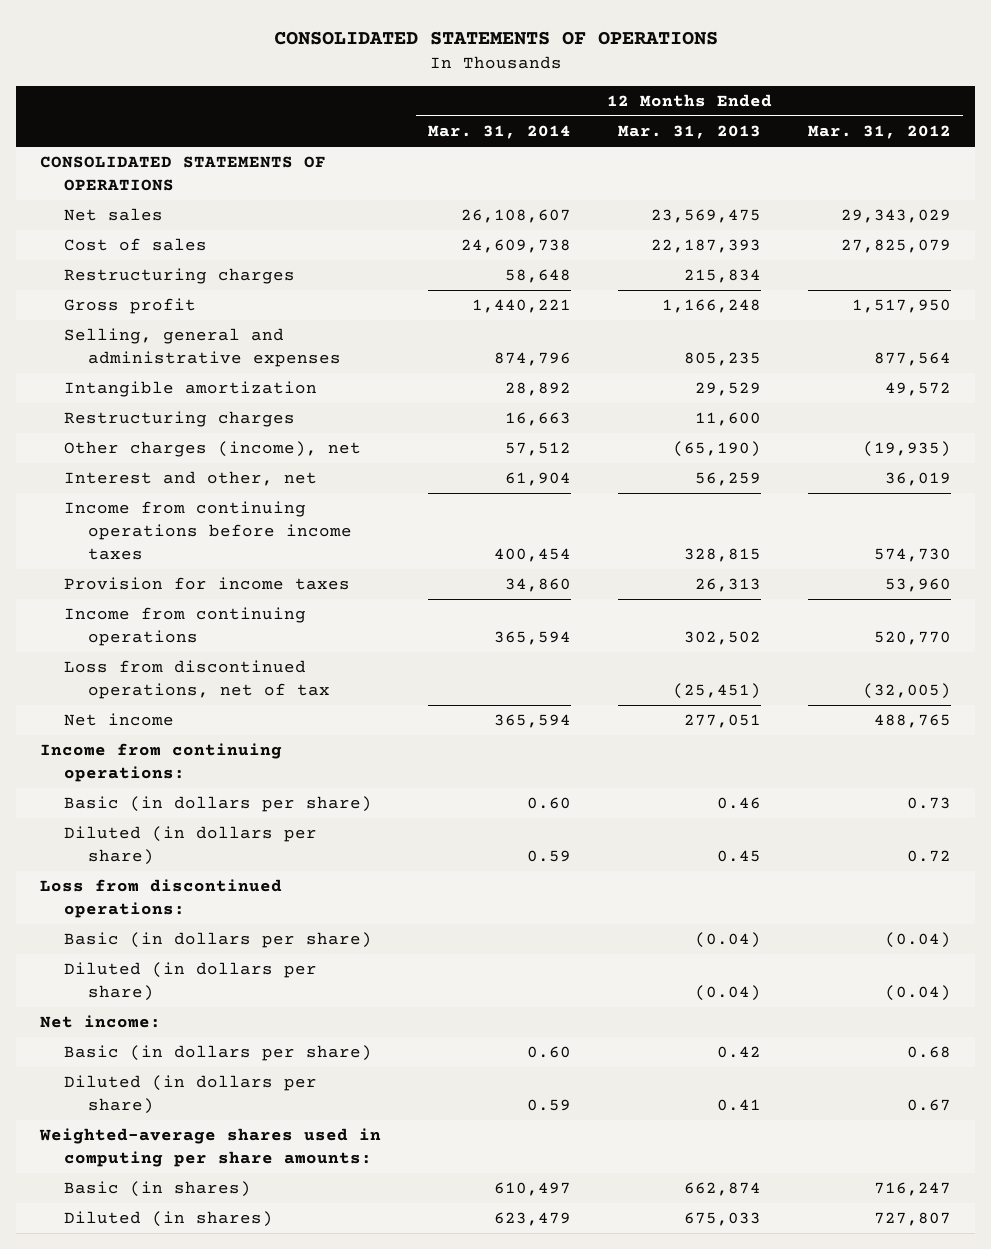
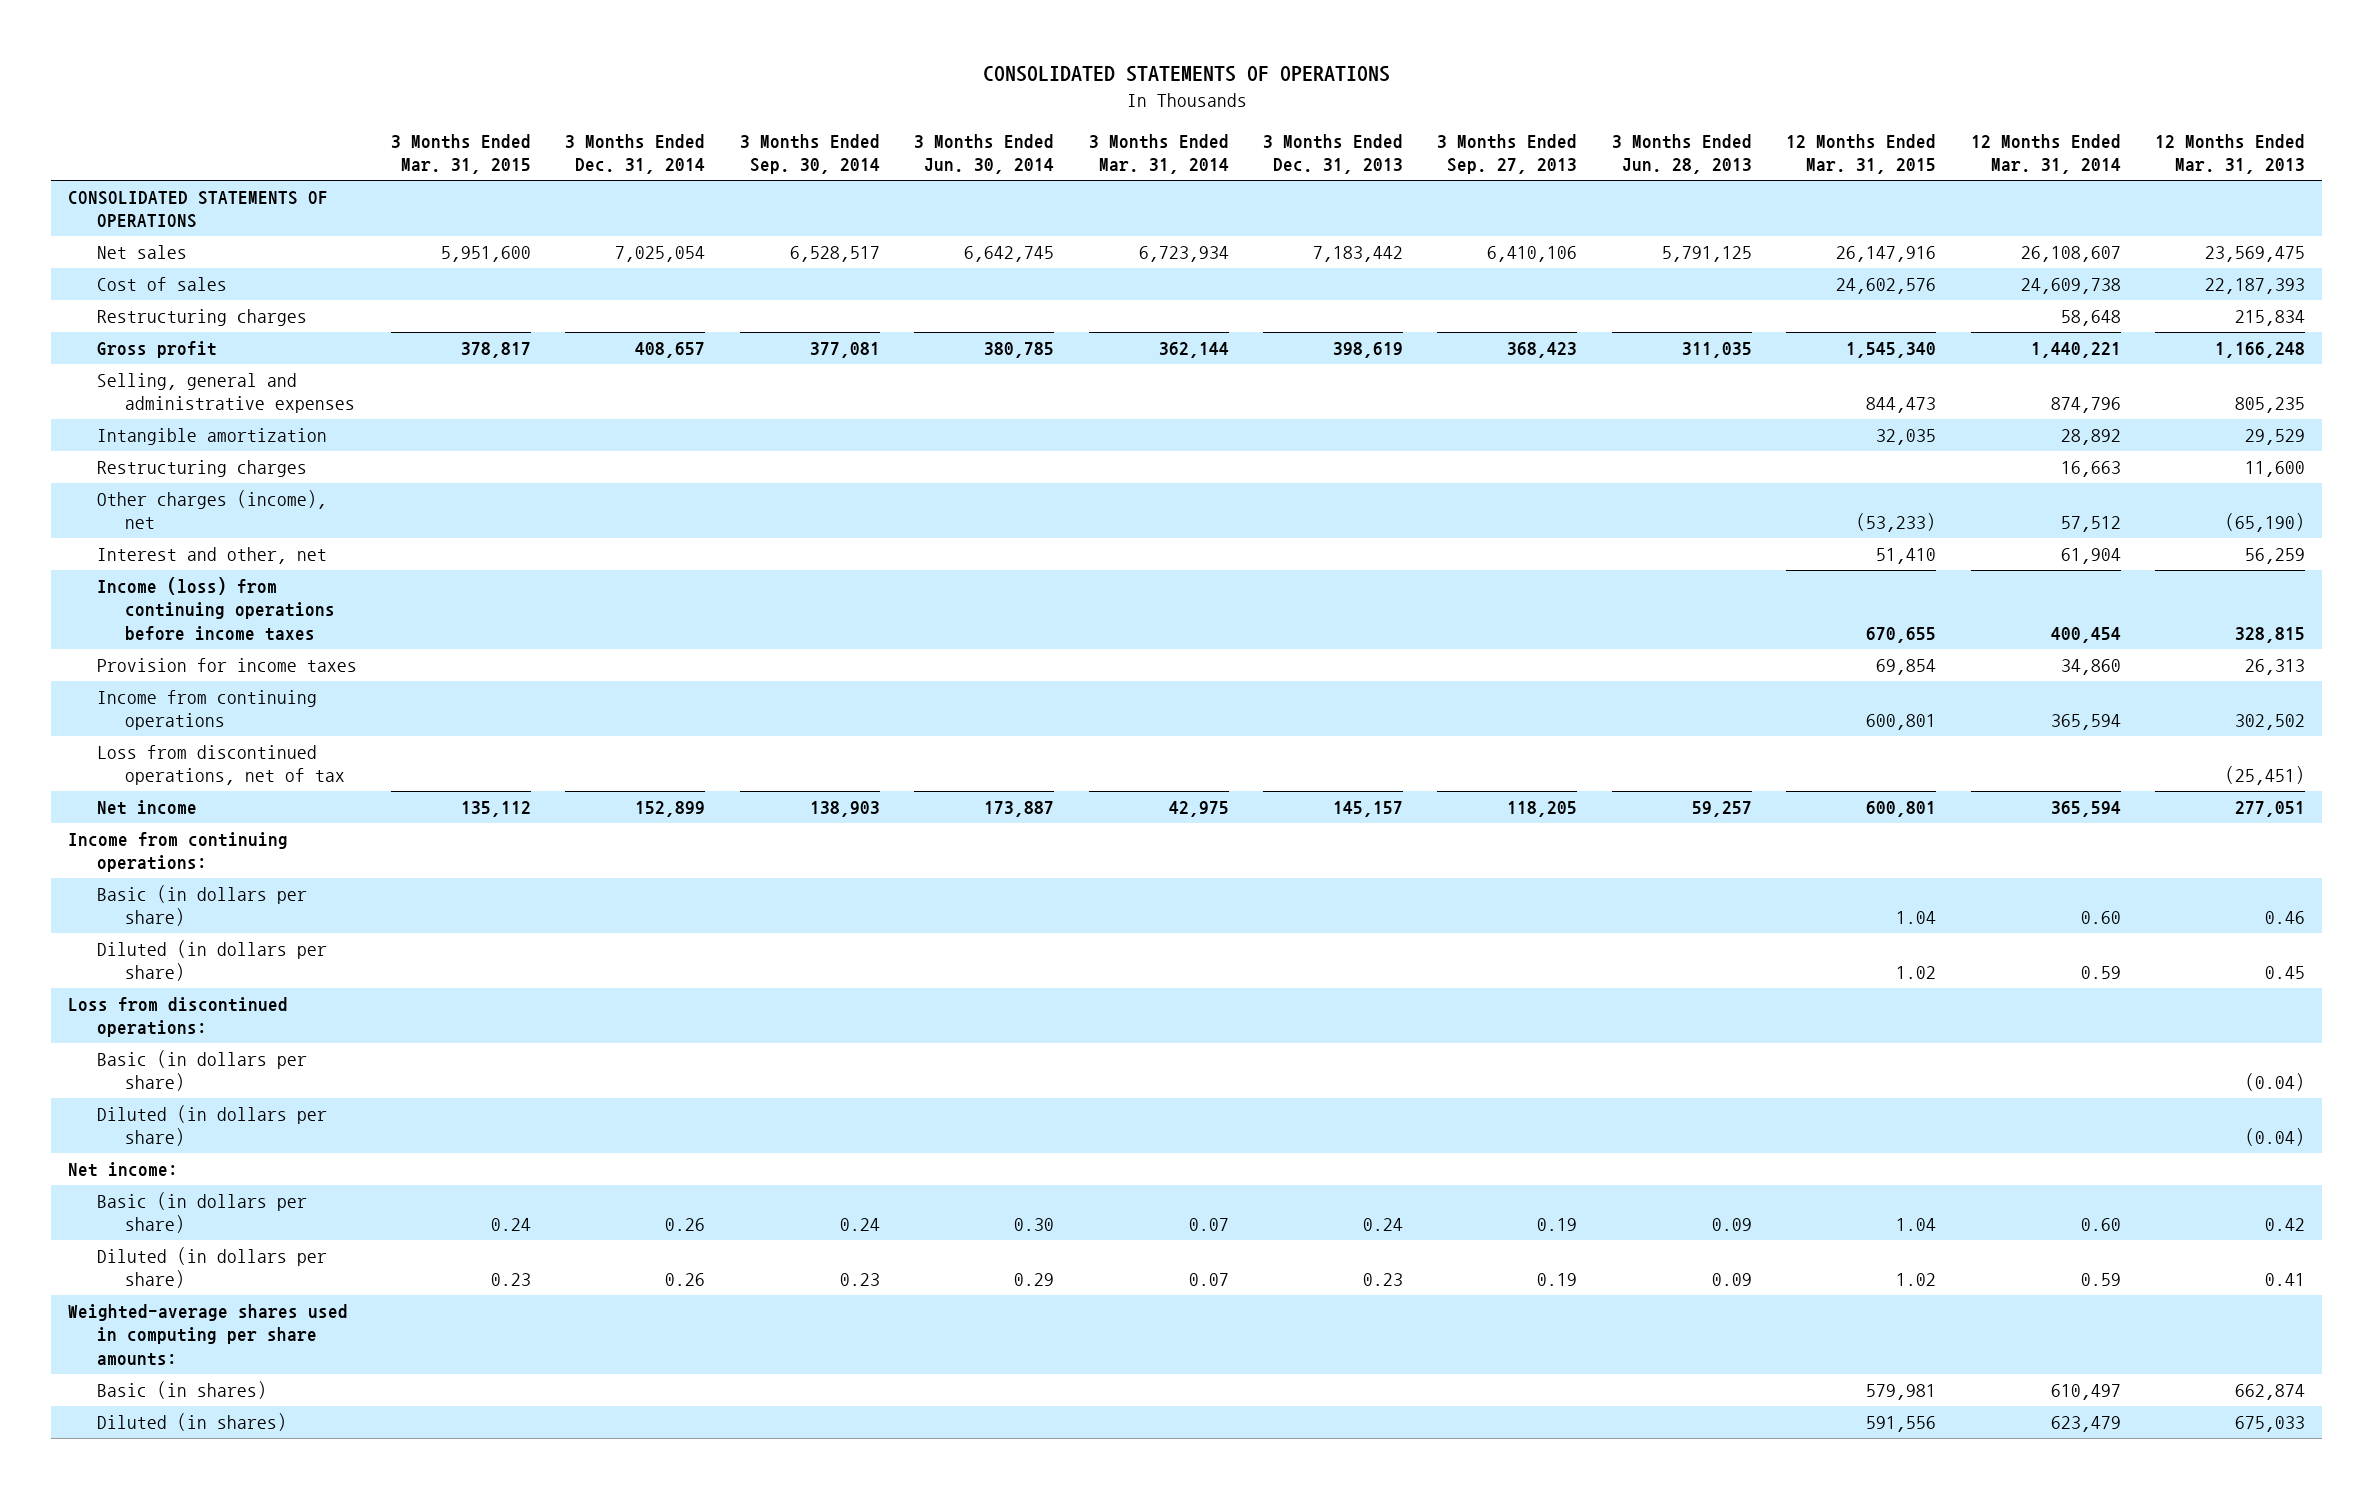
- | 12 Months Ended Mar. 31, 2014 | 12 Months Ended Mar. 31, 2013 | 12 Months Ended Mar. 31, 2012
+ | 3 Months Ended Mar. 31, 2015 | 3 Months Ended Dec. 31, 2014 | 3 Months Ended Sep. 30, 2014 | 3 Months Ended Jun. 30, 2014 | 3 Months Ended Mar. 31, 2014 | 3 Months Ended Dec. 31, 2013 | 3 Months Ended Sep. 27, 2013 | 3 Months Ended Jun. 28, 2013 | 12 Months Ended Mar. 31, 2015 | 12 Months Ended Mar. 31, 2014 | 12 Months Ended Mar. 31, 2013
- Income from continuing operations before income taxes | 400,454 | 328,815 | 574,730
+ Income (loss) from continuing operations before income taxes | | | | | | | | | 670,655 | 400,454 | 328,815

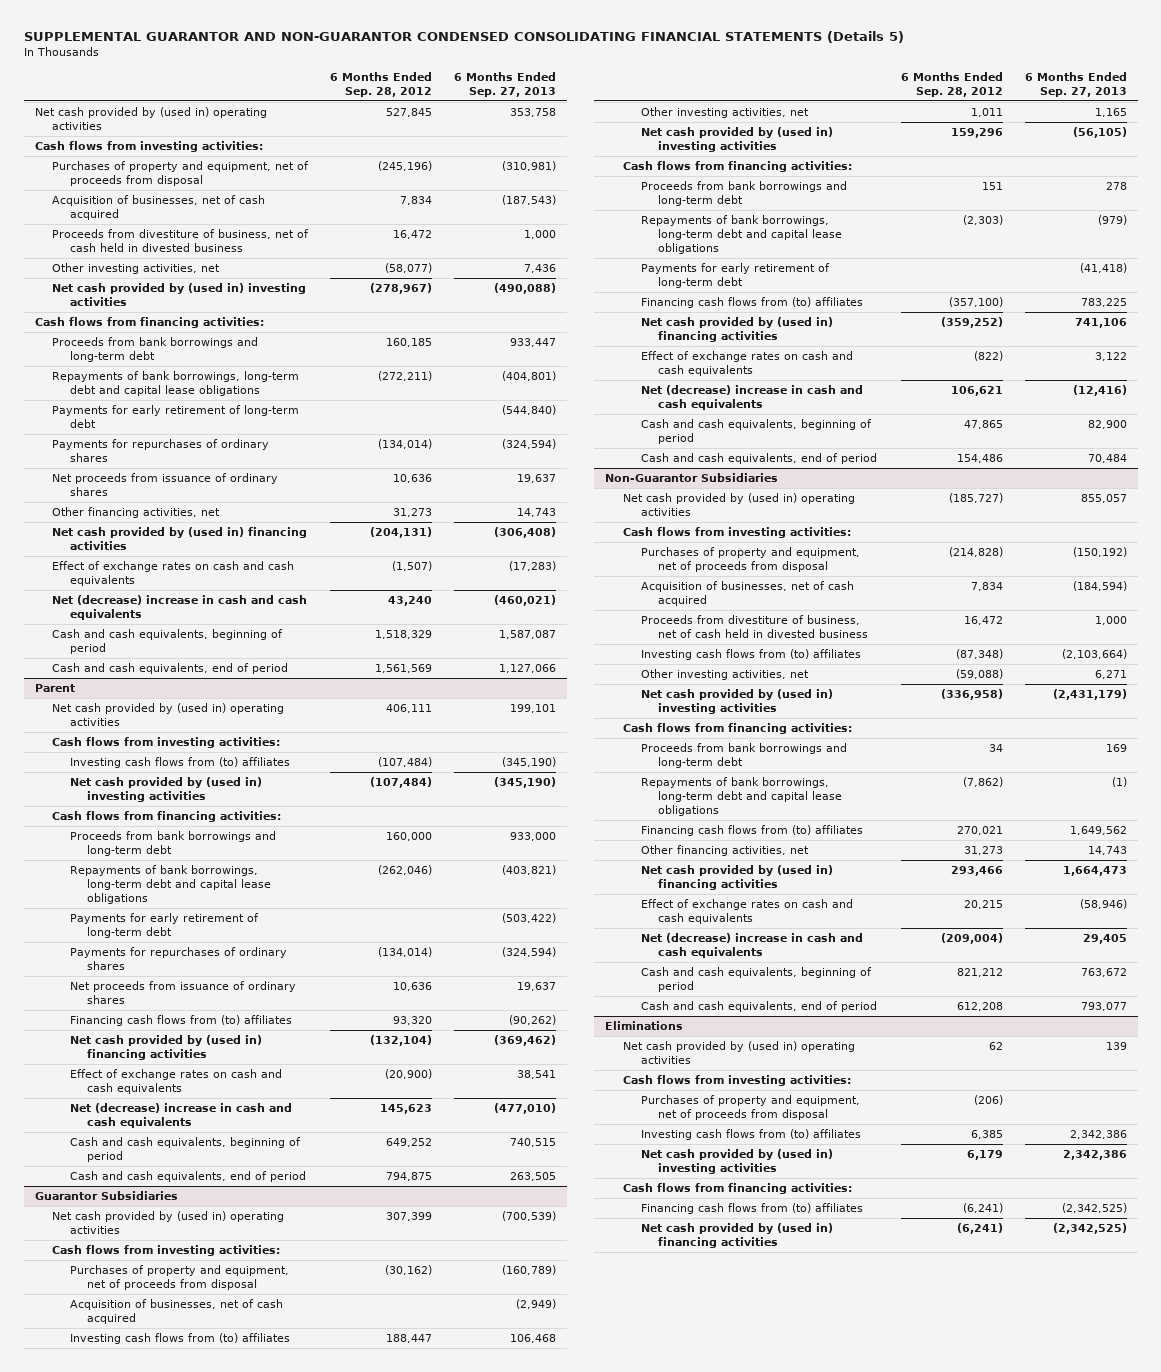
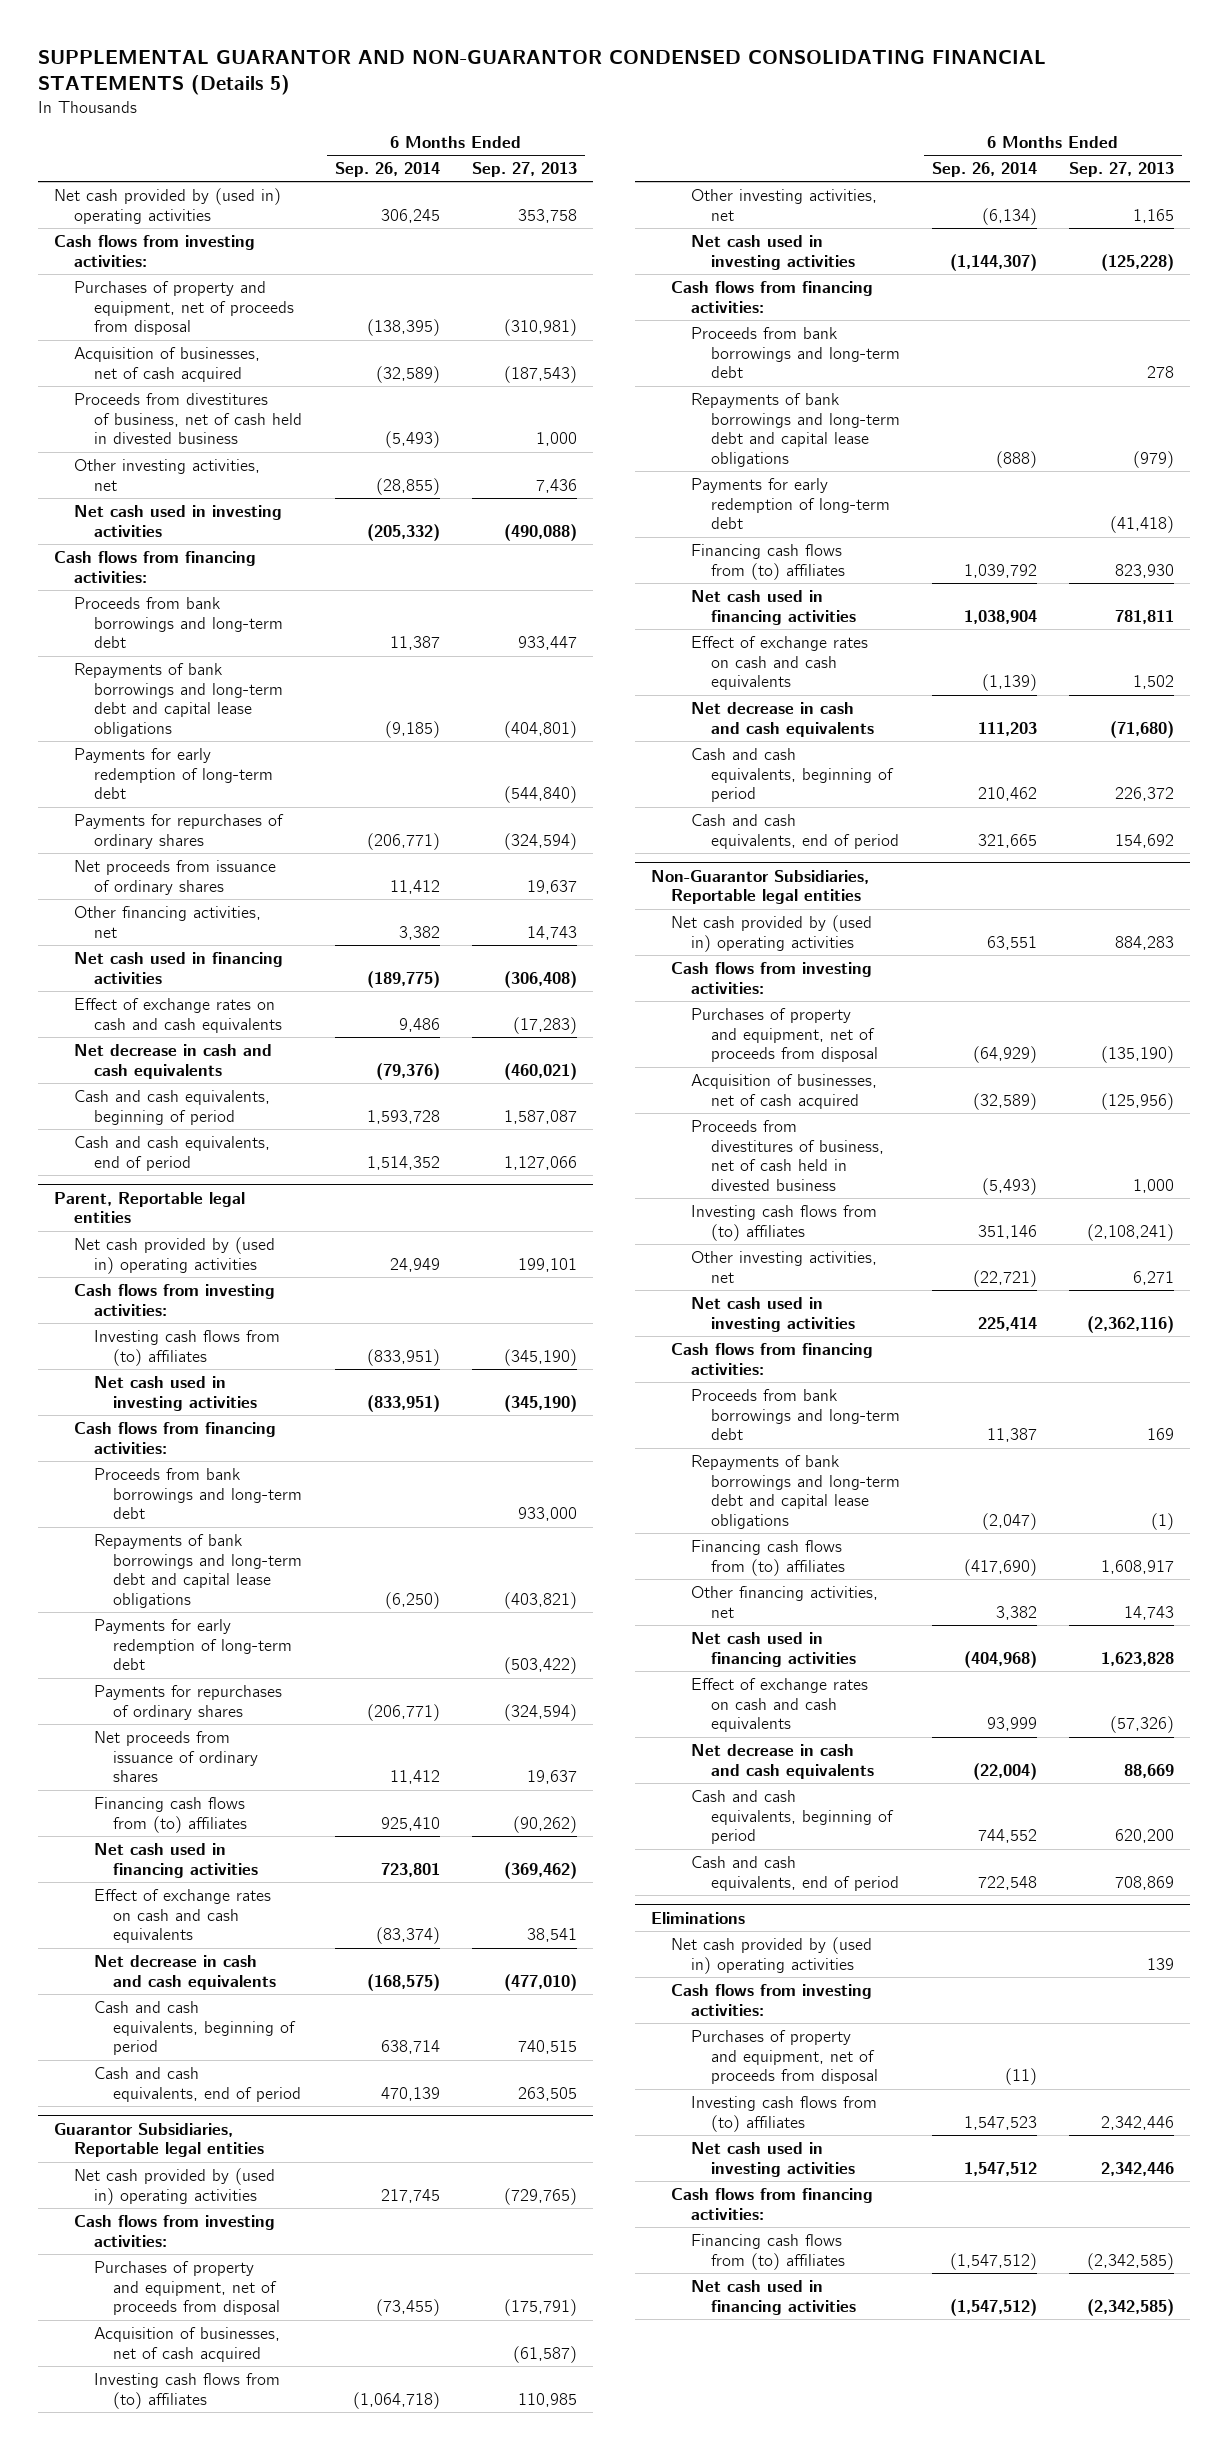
- | 6 Months Ended Sep. 28, 2012 | 6 Months Ended Sep. 27, 2013
+ | 6 Months Ended Sep. 26, 2014 | 6 Months Ended Sep. 27, 2013
- Proceeds from divestiture of business, net of cash held in divested business | 16,472 | 1,000
+ Proceeds from divestitures of business, net of cash held in divested business | (5,493) | 1,000
- Net cash provided by (used in) investing activities | (278,967) | (490,088)
+ Net cash used in investing activities | (205,332) | (490,088)
- Repayments of bank borrowings, long-term debt and capital lease obligations | (272,211) | (404,801)
- Payments for early retirement of long-term debt | | (544,840)
+ Repayments of bank borrowings and long-term debt and capital lease obligations | (9,185) | (404,801)
+ Payments for early redemption of long-term debt | | (544,840)
- Net cash provided by (used in) financing activities | (204,131) | (306,408)
+ Net cash used in financing activities | (189,775) | (306,408)
- Net (decrease) increase in cash and cash equivalents | 43,240 | (460,021)
+ Net decrease in cash and cash equivalents | (79,376) | (460,021)
- Parent
+ Parent, Reportable legal entities
- Net cash provided by (used in) investing activities | (107,484) | (345,190)
+ Net cash used in investing activities | (833,951) | (345,190)
- Repayments of bank borrowings, long-term debt and capital lease obligations | (262,046) | (403,821)
- Payments for early retirement of long-term debt | | (503,422)
+ Repayments of bank borrowings and long-term debt and capital lease obligations | (6,250) | (403,821)
+ Payments for early redemption of long-term debt | | (503,422)
- Net cash provided by (used in) financing activities | (132,104) | (369,462)
+ Net cash used in financing activities | 723,801 | (369,462)
- Net (decrease) increase in cash and cash equivalents | 145,623 | (477,010)
+ Net decrease in cash and cash equivalents | (168,575) | (477,010)
- Guarantor Subsidiaries
- Net cash provided by (used in) operating activities | 307,399 | (700,539)
+ Guarantor Subsidiaries, Reportable legal entities
+ Net cash provided by (used in) operating activities | 217,745 | (729,765)
- Purchases of property and equipment, net of proceeds from disposal | (30,162) | (160,789)
- Acquisition of businesses, net of cash acquired | | (2,949)
- Investing cash flows from (to) affiliates | 188,447 | 106,468
+ Purchases of property and equipment, net of proceeds from disposal | (73,455) | (175,791)
+ Acquisition of businesses, net of cash acquired | | (61,587)
+ Investing cash flows from (to) affiliates | (1,064,718) | 110,985
- Net cash provided by (used in) investing activities | 159,296 | (56,105)
+ Net cash used in investing activities | (1,144,307) | (125,228)
- Repayments of bank borrowings, long-term debt and capital lease obligations | (2,303) | (979)
- Payments for early retirement of long-term debt | | (41,418)
- Financing cash flows from (to) affiliates | (357,100) | 783,225
- Net cash provided by (used in) financing activities | (359,252) | 741,106
- Effect of exchange rates on cash and cash equivalents | (822) | 3,122
- Net (decrease) increase in cash and cash equivalents | 106,621 | (12,416)
- Cash and cash equivalents, beginning of period | 47,865 | 82,900
- Cash and cash equivalents, end of period | 154,486 | 70,484
- Non-Guarantor Subsidiaries
- Net cash provided by (used in) operating activities | (185,727) | 855,057
+ Repayments of bank borrowings and long-term debt and capital lease obligations | (888) | (979)
+ Payments for early redemption of long-term debt | | (41,418)
+ Financing cash flows from (to) affiliates | 1,039,792 | 823,930
+ Net cash used in financing activities | 1,038,904 | 781,811
+ Effect of exchange rates on cash and cash equivalents | (1,139) | 1,502
+ Net decrease in cash and cash equivalents | 111,203 | (71,680)
+ Cash and cash equivalents, beginning of period | 210,462 | 226,372
+ Cash and cash equivalents, end of period | 321,665 | 154,692
+ Non-Guarantor Subsidiaries, Reportable legal entities
+ Net cash provided by (used in) operating activities | 63,551 | 884,283
- Purchases of property and equipment, net of proceeds from disposal | (214,828) | (150,192)
- Acquisition of businesses, net of cash acquired | 7,834 | (184,594)
- Proceeds from divestiture of business, net of cash held in divested business | 16,472 | 1,000
- Investing cash flows from (to) affiliates | (87,348) | (2,103,664)
+ Purchases of property and equipment, net of proceeds from disposal | (64,929) | (135,190)
+ Acquisition of businesses, net of cash acquired | (32,589) | (125,956)
+ Proceeds from divestitures of business, net of cash held in divested business | (5,493) | 1,000
+ Investing cash flows from (to) affiliates | 351,146 | (2,108,241)
- Net cash provided by (used in) investing activities | (336,958) | (2,431,179)
+ Net cash used in investing activities | 225,414 | (2,362,116)
- Repayments of bank borrowings, long-term debt and capital lease obligations | (7,862) | (1)
- Financing cash flows from (to) affiliates | 270,021 | 1,649,562
+ Repayments of bank borrowings and long-term debt and capital lease obligations | (2,047) | (1)
+ Financing cash flows from (to) affiliates | (417,690) | 1,608,917
- Net cash provided by (used in) financing activities | 293,466 | 1,664,473
- Effect of exchange rates on cash and cash equivalents | 20,215 | (58,946)
- Net (decrease) increase in cash and cash equivalents | (209,004) | 29,405
- Cash and cash equivalents, beginning of period | 821,212 | 763,672
- Cash and cash equivalents, end of period | 612,208 | 793,077
+ Net cash used in financing activities | (404,968) | 1,623,828
+ Effect of exchange rates on cash and cash equivalents | 93,999 | (57,326)
+ Net decrease in cash and cash equivalents | (22,004) | 88,669
+ Cash and cash equivalents, beginning of period | 744,552 | 620,200
+ Cash and cash equivalents, end of period | 722,548 | 708,869
@ Eliminations
- Investing cash flows from (to) affiliates | 6,385 | 2,342,386
- Net cash provided by (used in) investing activities | 6,179 | 2,342,386
+ Investing cash flows from (to) affiliates | 1,547,523 | 2,342,446
+ Net cash used in investing activities | 1,547,512 | 2,342,446
- Financing cash flows from (to) affiliates | (6,241) | (2,342,525)
- Net cash provided by (used in) financing activities | (6,241) | (2,342,525)
+ Financing cash flows from (to) affiliates | (1,547,512) | (2,342,585)
+ Net cash used in financing activities | (1,547,512) | (2,342,585)

